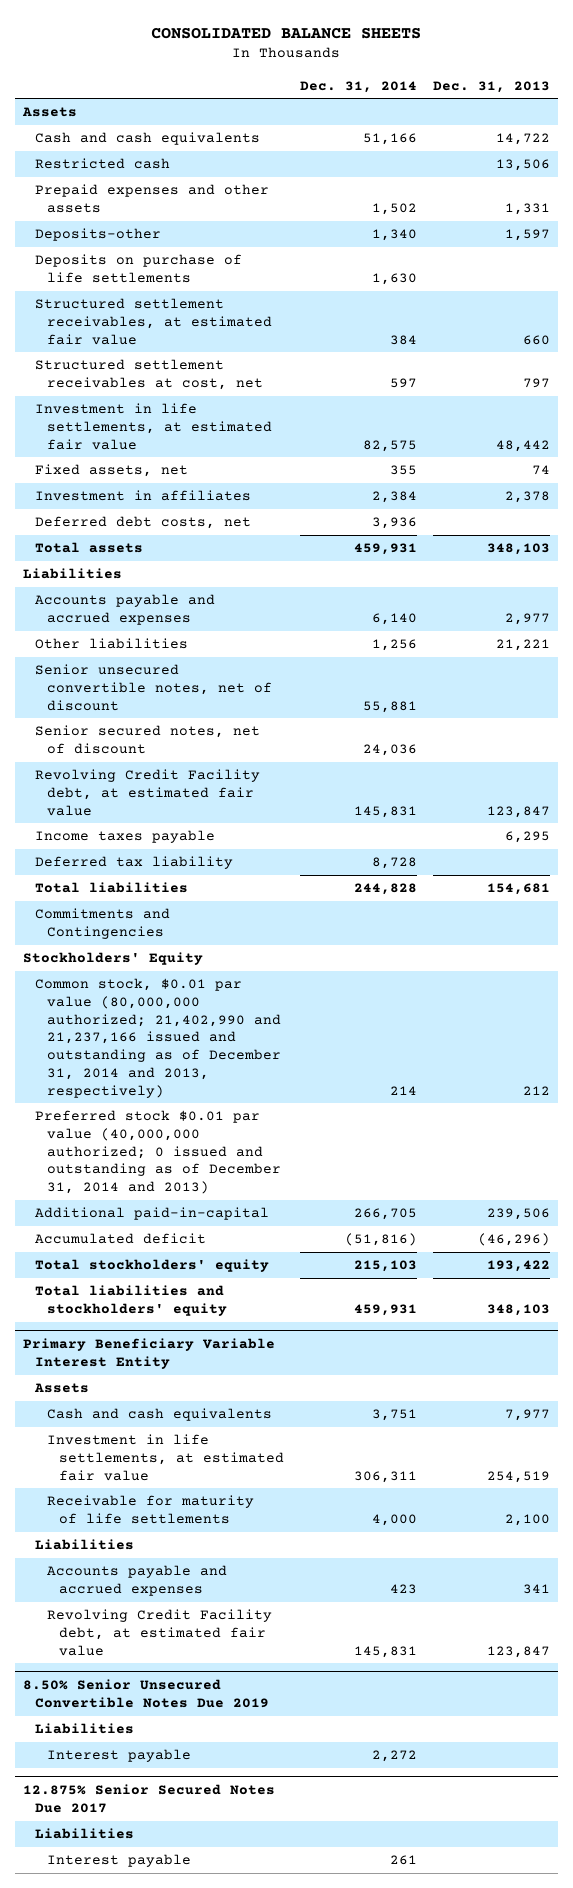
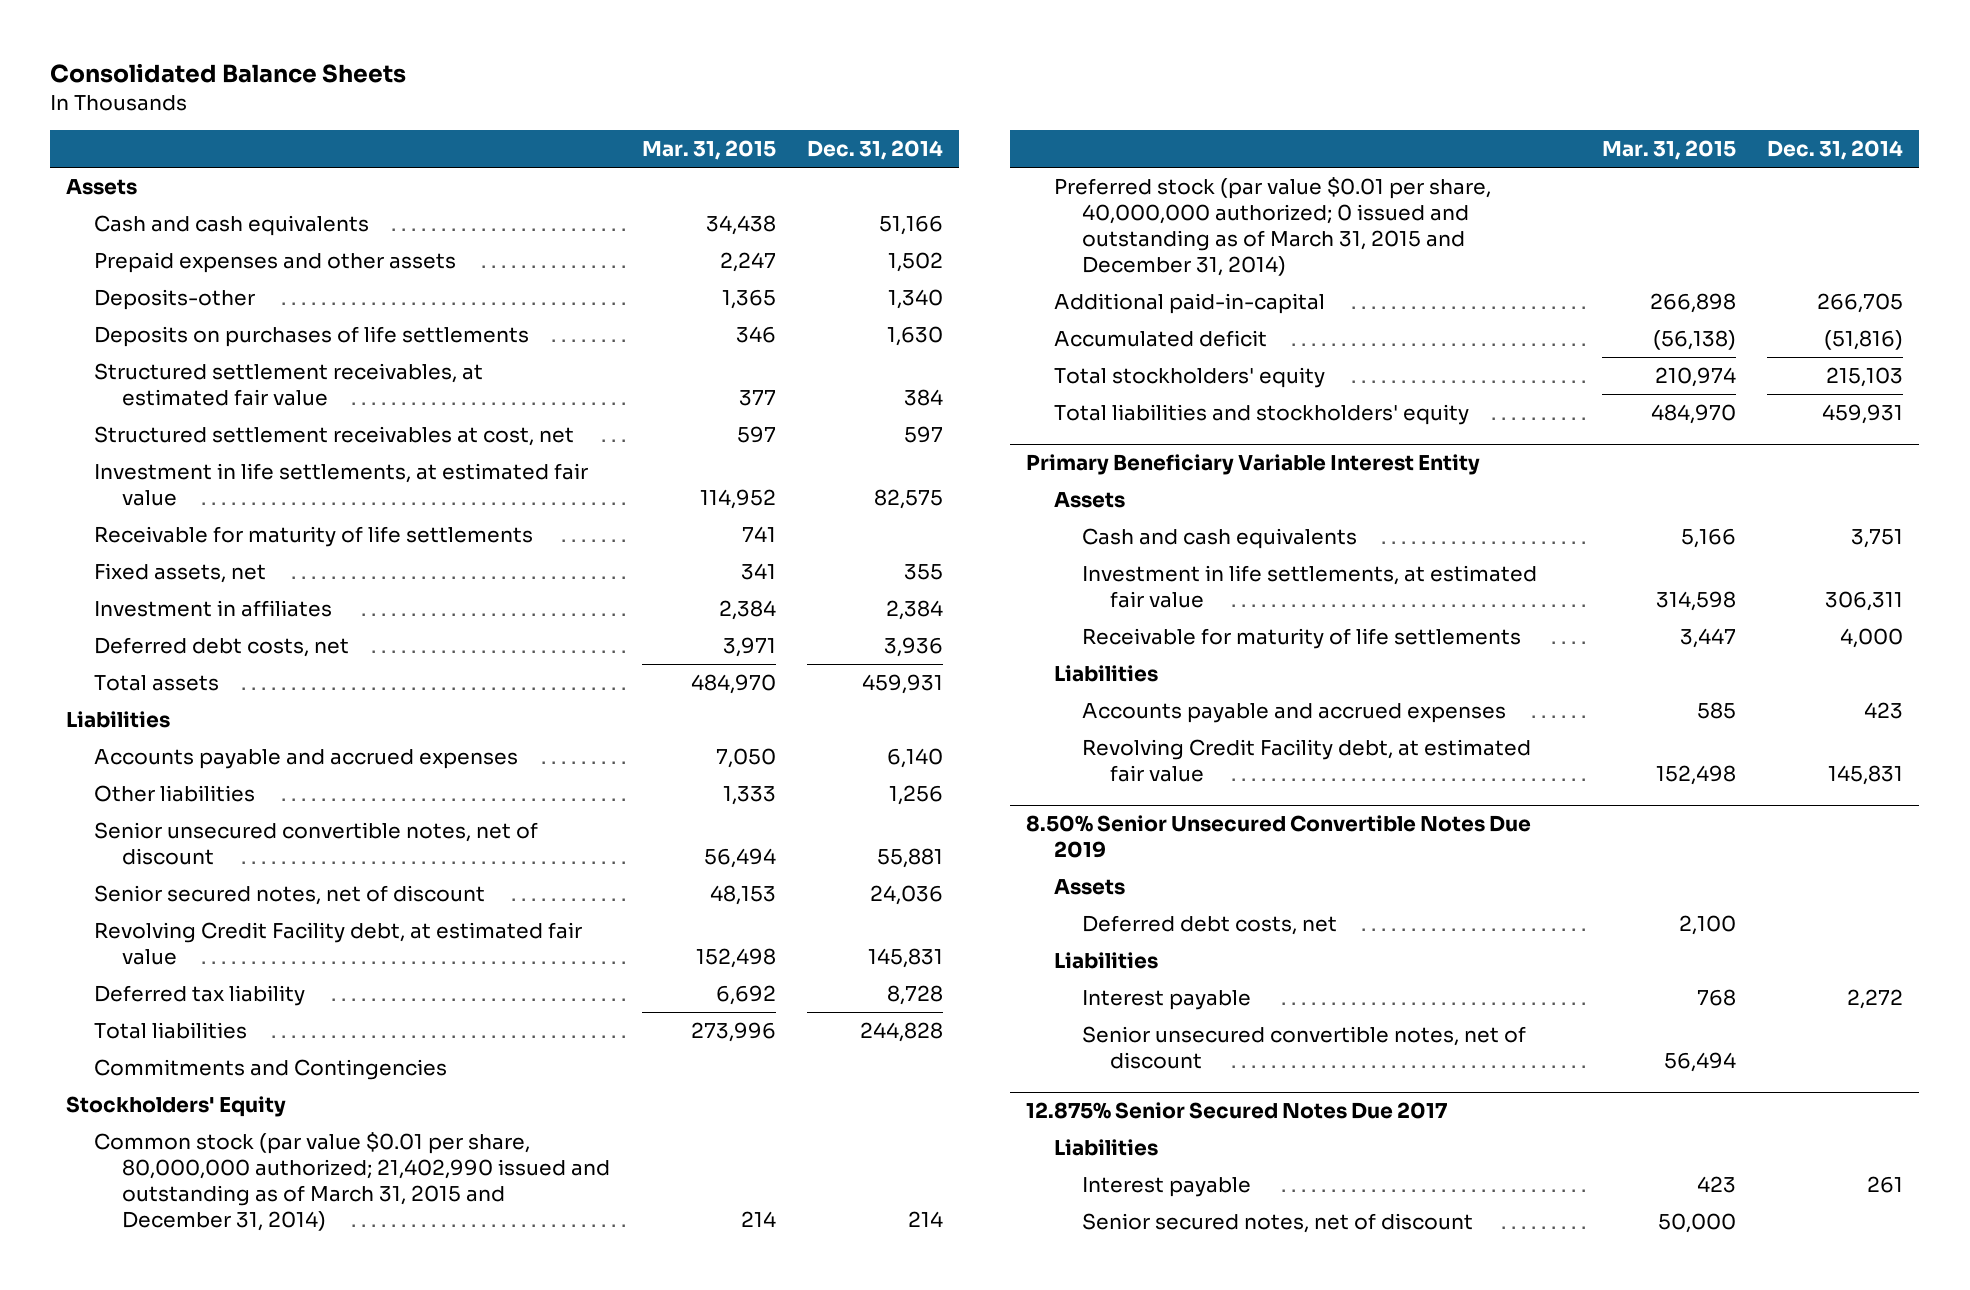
- CONSOLIDATED BALANCE SHEETS
+ Consolidated Balance Sheets
- | Dec. 31, 2014 | Dec. 31, 2013
+ | Mar. 31, 2015 | Dec. 31, 2014
- Restricted cash | | 13,506
- Deposits on purchase of life settlements | 1,630 |
+ Deposits on purchases of life settlements | 346 | 1,630
+ Receivable for maturity of life settlements | 741 |
- Income taxes payable | | 6,295
- Common stock, $0.01 par value (80,000,000 authorized; 21,402,990 and 21,237,166 issued and outstanding as of December 31, 2014 and 2013, respectively) | 214 | 212
- Preferred stock $0.01 par value (40,000,000 authorized; 0 issued and outstanding as of December 31, 2014 and 2013)
+ Common stock (par value $0.01 per share, 80,000,000 authorized; 21,402,990 issued and outstanding as of March 31, 2015 and December 31, 2014) | 214 | 214
+ Preferred stock (par value $0.01 per share, 40,000,000 authorized; 0 issued and outstanding as of March 31, 2015 and December 31, 2014)
@ 8.50% Senior Unsecured Convertible Notes Due 2019
+ Assets
+ Deferred debt costs, net | 2,100 |
+ Senior unsecured convertible notes, net of discount | 56,494 |
@ 12.875% Senior Secured Notes Due 2017
+ Senior secured notes, net of discount | 50,000 |

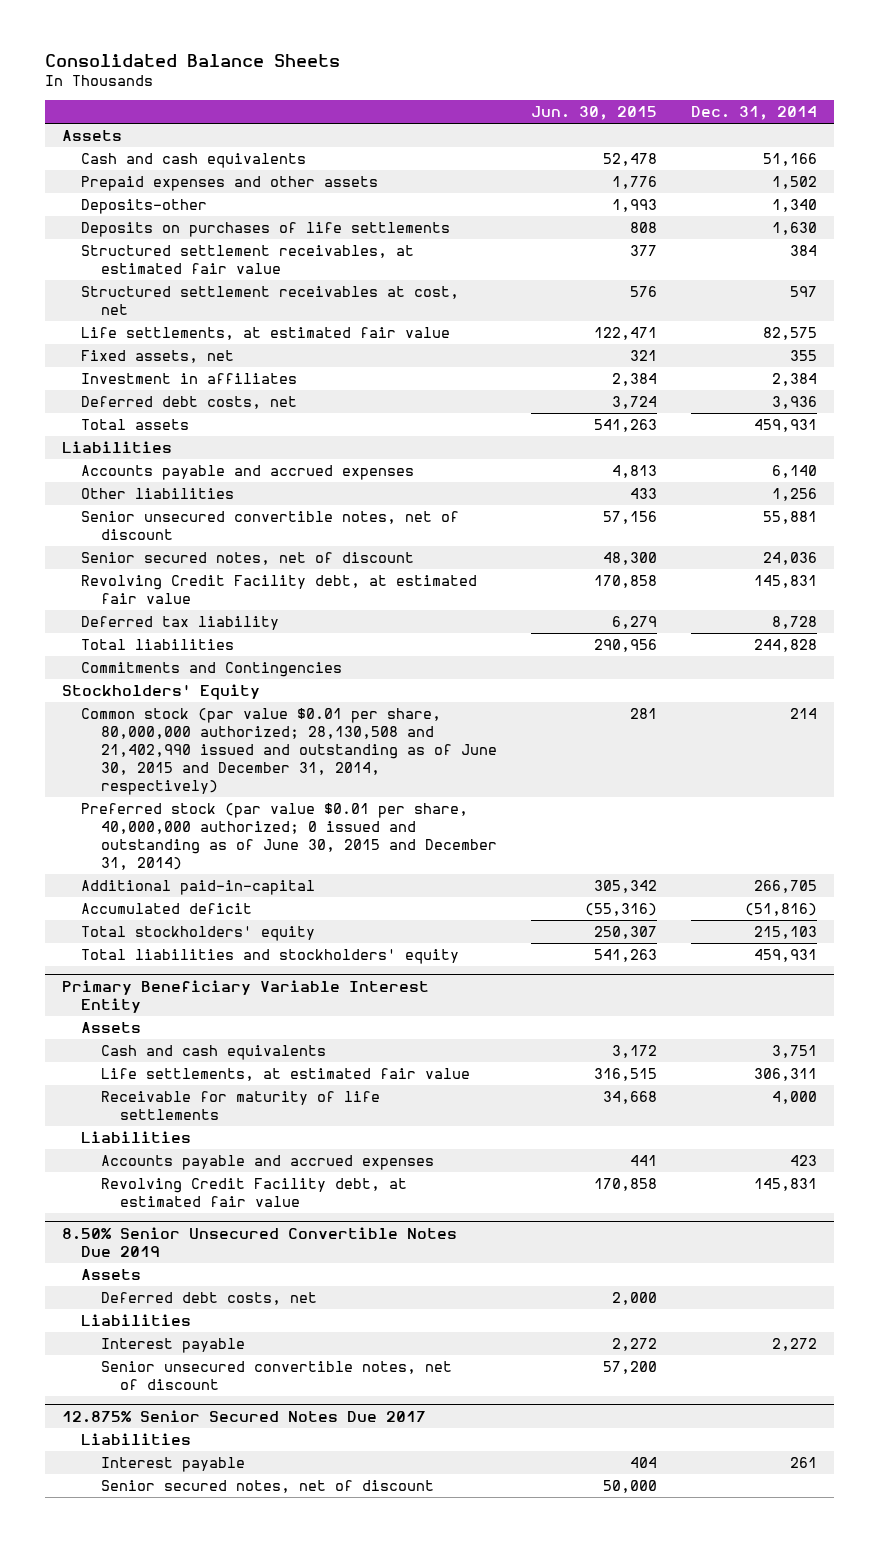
- | Mar. 31, 2015 | Dec. 31, 2014
+ | Jun. 30, 2015 | Dec. 31, 2014
- Investment in life settlements, at estimated fair value | 114,952 | 82,575
- Receivable for maturity of life settlements | 741 |
+ Life settlements, at estimated fair value | 122,471 | 82,575
- Common stock (par value $0.01 per share, 80,000,000 authorized; 21,402,990 issued and outstanding as of March 31, 2015 and December 31, 2014) | 214 | 214
- Preferred stock (par value $0.01 per share, 40,000,000 authorized; 0 issued and outstanding as of March 31, 2015 and December 31, 2014)
+ Common stock (par value $0.01 per share, 80,000,000 authorized; 28,130,508 and 21,402,990 issued and outstanding as of June 30, 2015 and December 31, 2014, respectively) | 281 | 214
+ Preferred stock (par value $0.01 per share, 40,000,000 authorized; 0 issued and outstanding as of June 30, 2015 and December 31, 2014)
@ Primary Beneficiary Variable Interest Entity
- Investment in life settlements, at estimated fair value | 314,598 | 306,311
+ Life settlements, at estimated fair value | 316,515 | 306,311

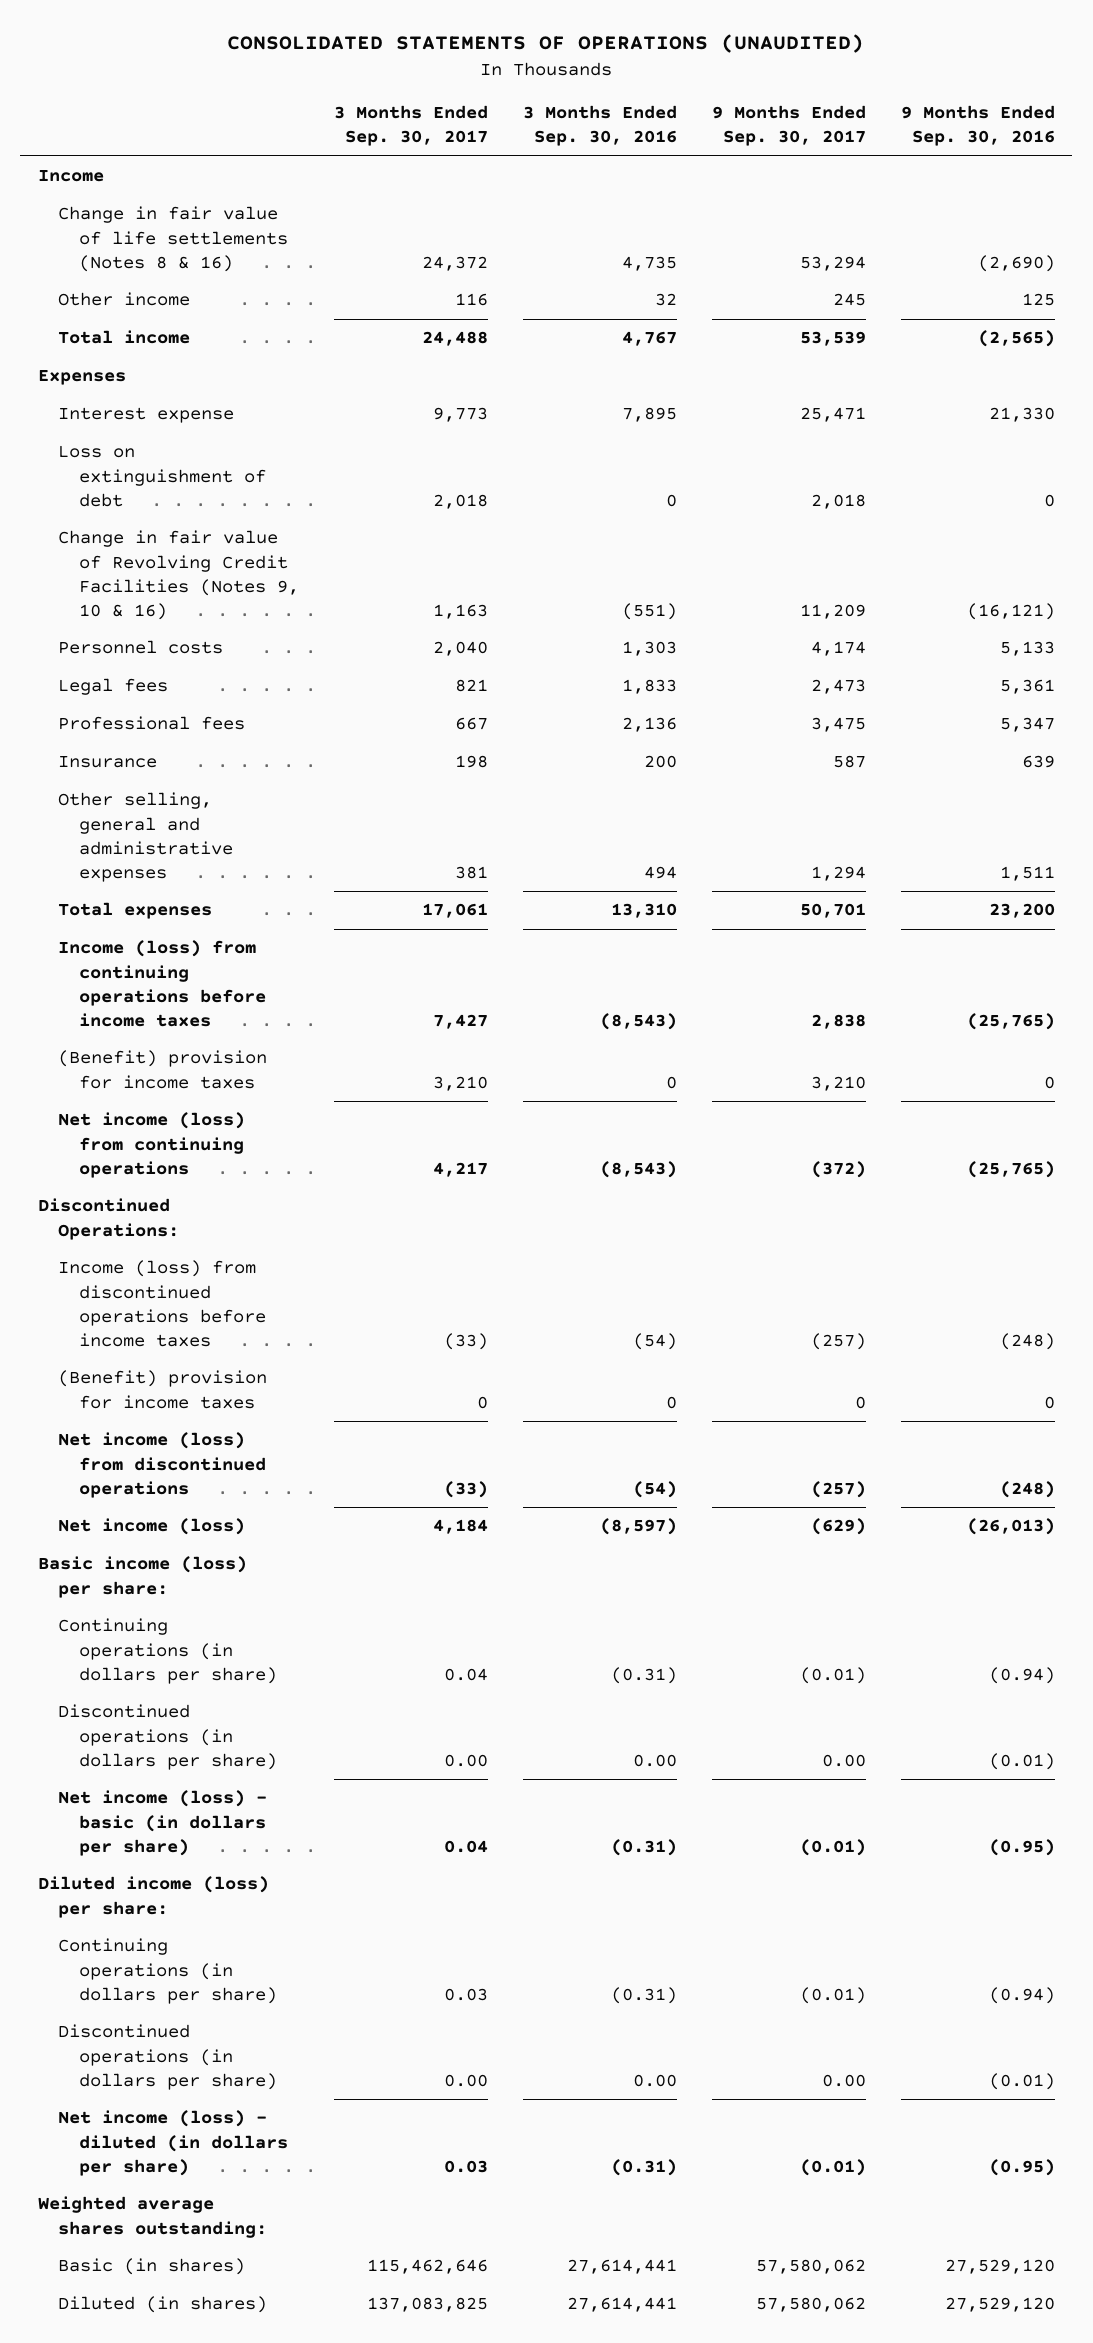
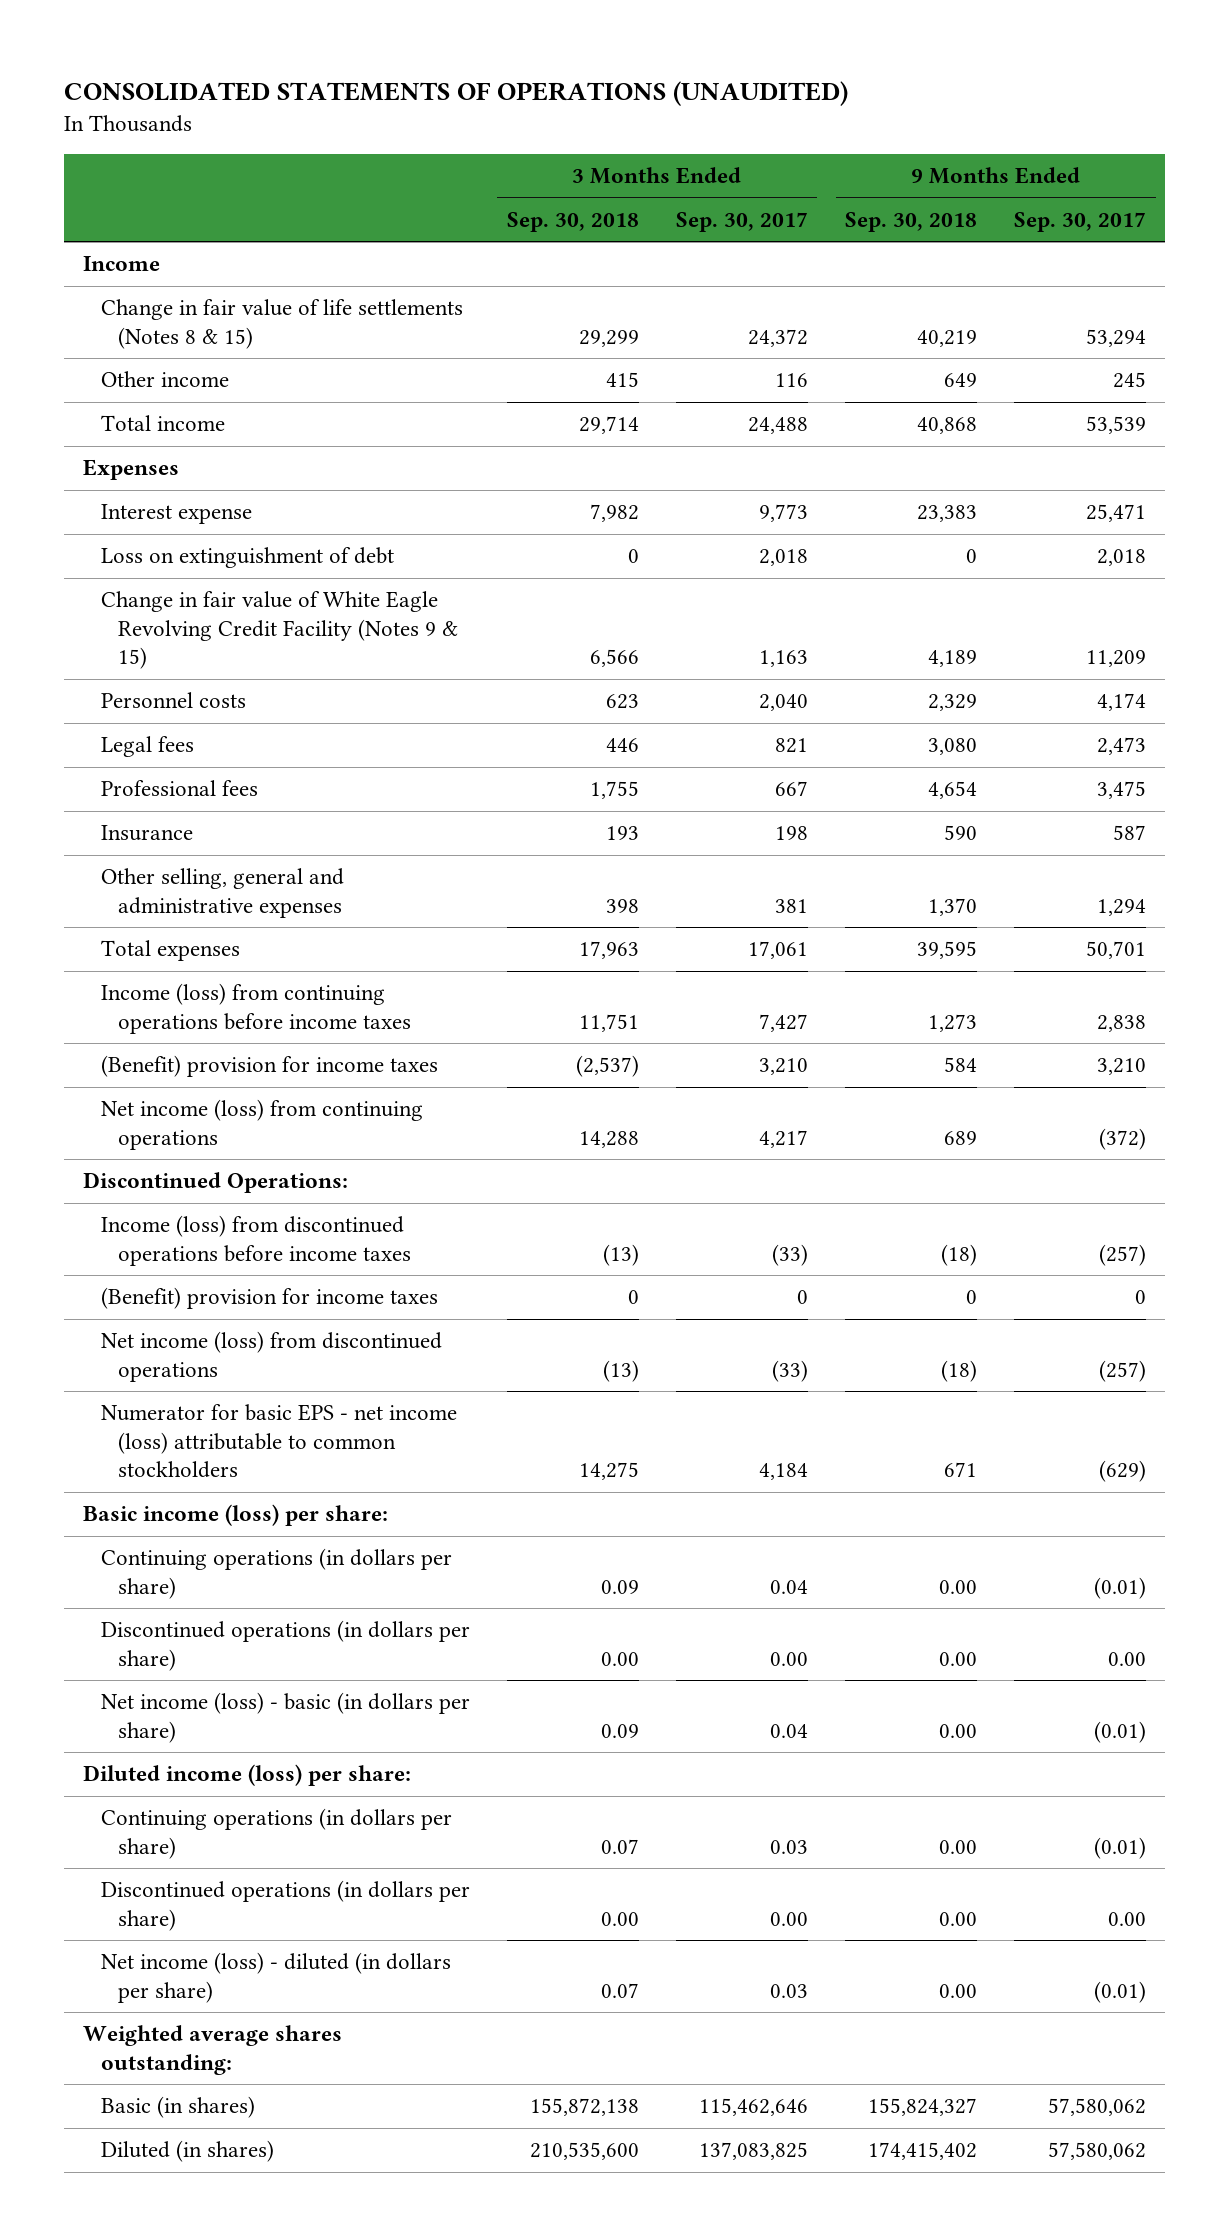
- | 3 Months Ended Sep. 30, 2017 | 3 Months Ended Sep. 30, 2016 | 9 Months Ended Sep. 30, 2017 | 9 Months Ended Sep. 30, 2016
+ | 3 Months Ended Sep. 30, 2018 | 3 Months Ended Sep. 30, 2017 | 9 Months Ended Sep. 30, 2018 | 9 Months Ended Sep. 30, 2017
- Change in fair value of life settlements (Notes 8 & 16) | 24,372 | 4,735 | 53,294 | (2,690)
+ Change in fair value of life settlements (Notes 8 & 15) | 29,299 | 24,372 | 40,219 | 53,294
- Change in fair value of Revolving Credit Facilities (Notes 9, 10 & 16) | 1,163 | (551) | 11,209 | (16,121)
+ Change in fair value of White Eagle Revolving Credit Facility (Notes 9 & 15) | 6,566 | 1,163 | 4,189 | 11,209
- Net income (loss) | 4,184 | (8,597) | (629) | (26,013)
+ Numerator for basic EPS - net income (loss) attributable to common stockholders | 14,275 | 4,184 | 671 | (629)

